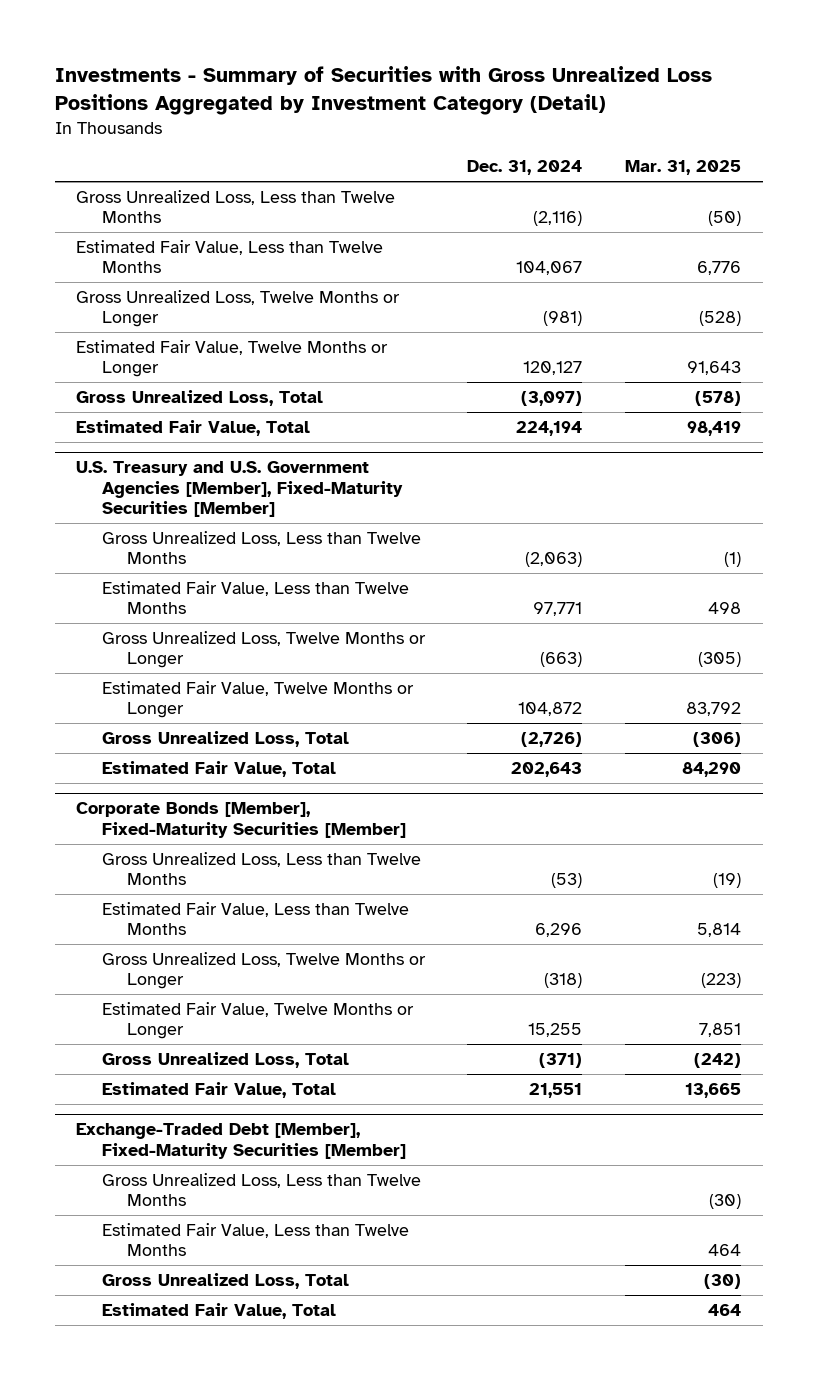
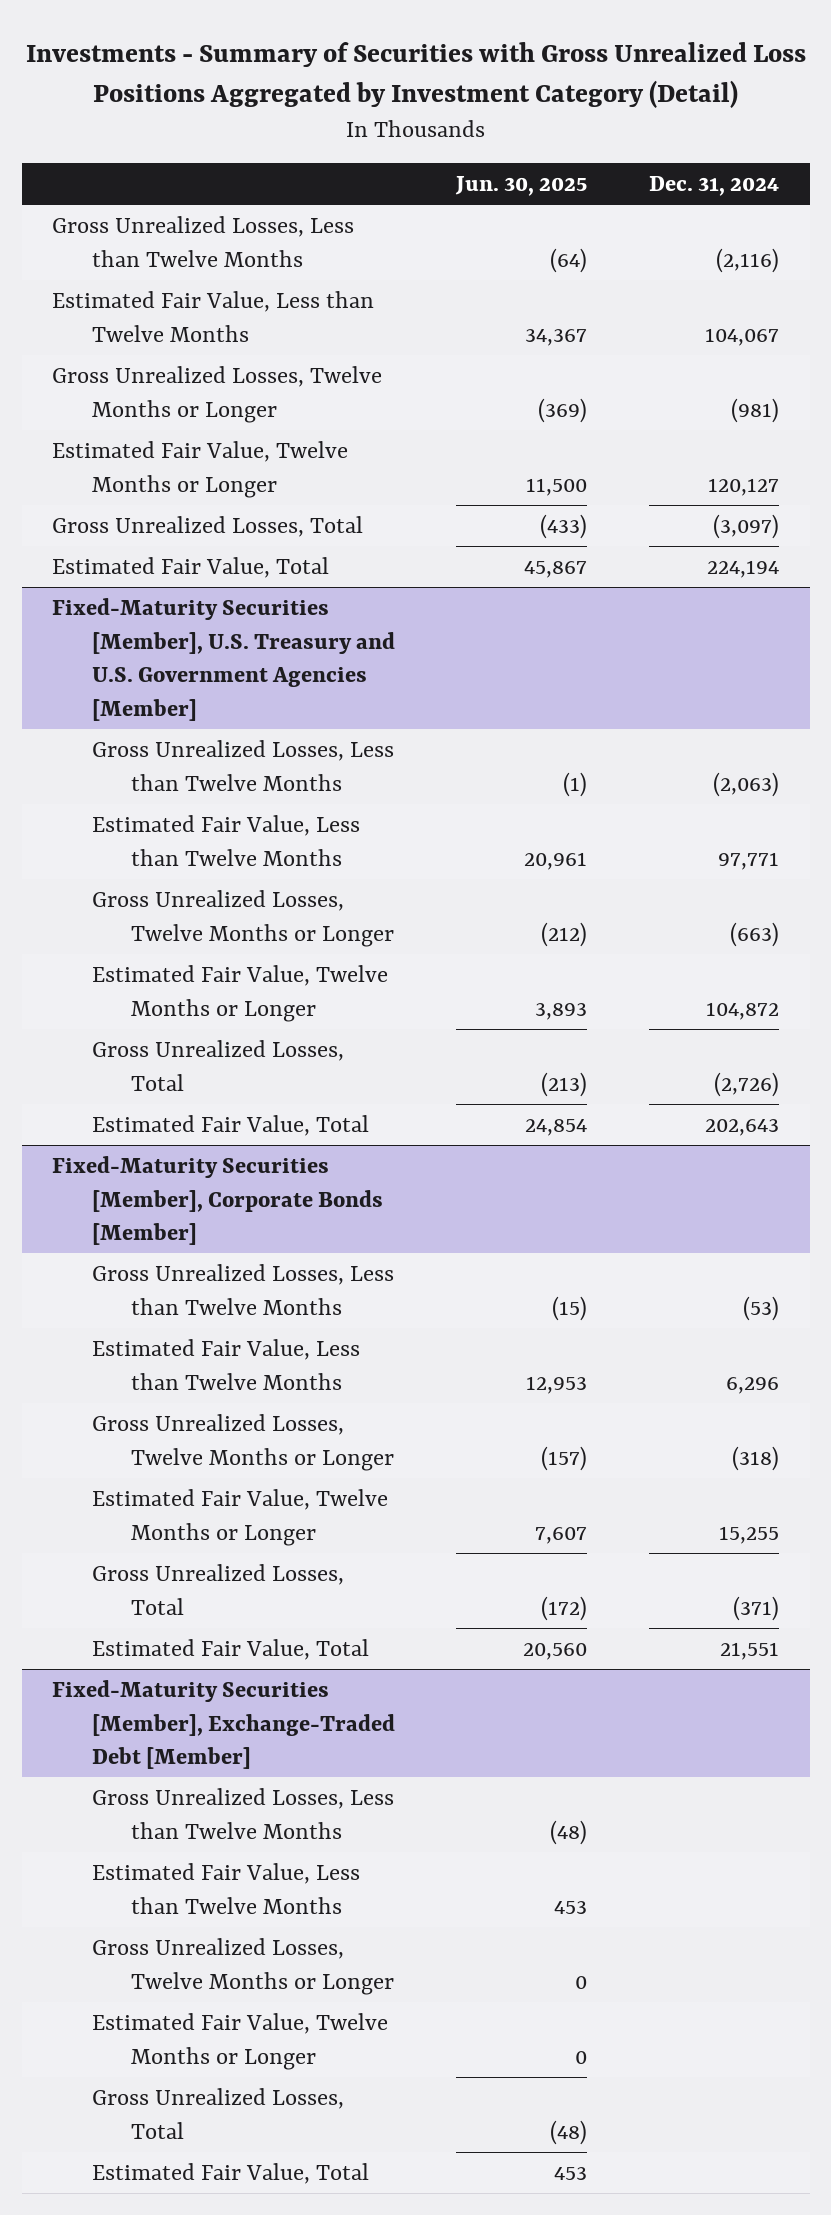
- | Dec. 31, 2024 | Mar. 31, 2025
+ | Jun. 30, 2025 | Dec. 31, 2024
- Gross Unrealized Loss, Less than Twelve Months | (2,116) | (50)
+ Gross Unrealized Losses, Less than Twelve Months | (64) | (2,116)
- Gross Unrealized Loss, Twelve Months or Longer | (981) | (528)
+ Gross Unrealized Losses, Twelve Months or Longer | (369) | (981)
- Gross Unrealized Loss, Total | (3,097) | (578)
+ Gross Unrealized Losses, Total | (433) | (3,097)
- U.S. Treasury and U.S. Government Agencies [Member], Fixed-Maturity Securities [Member]
- Gross Unrealized Loss, Less than Twelve Months | (2,063) | (1)
+ Fixed-Maturity Securities [Member], U.S. Treasury and U.S. Government Agencies [Member]
+ Gross Unrealized Losses, Less than Twelve Months | (1) | (2,063)
- Gross Unrealized Loss, Twelve Months or Longer | (663) | (305)
+ Gross Unrealized Losses, Twelve Months or Longer | (212) | (663)
- Gross Unrealized Loss, Total | (2,726) | (306)
+ Gross Unrealized Losses, Total | (213) | (2,726)
- Corporate Bonds [Member], Fixed-Maturity Securities [Member]
- Gross Unrealized Loss, Less than Twelve Months | (53) | (19)
+ Fixed-Maturity Securities [Member], Corporate Bonds [Member]
+ Gross Unrealized Losses, Less than Twelve Months | (15) | (53)
- Gross Unrealized Loss, Twelve Months or Longer | (318) | (223)
+ Gross Unrealized Losses, Twelve Months or Longer | (157) | (318)
- Gross Unrealized Loss, Total | (371) | (242)
+ Gross Unrealized Losses, Total | (172) | (371)
- Exchange-Traded Debt [Member], Fixed-Maturity Securities [Member]
- Gross Unrealized Loss, Less than Twelve Months | | (30)
+ Fixed-Maturity Securities [Member], Exchange-Traded Debt [Member]
+ Gross Unrealized Losses, Less than Twelve Months | (48) |
- Gross Unrealized Loss, Total | | (30)
+ Gross Unrealized Losses, Twelve Months or Longer | 0 |
+ Estimated Fair Value, Twelve Months or Longer | 0 |
+ Gross Unrealized Losses, Total | (48) |

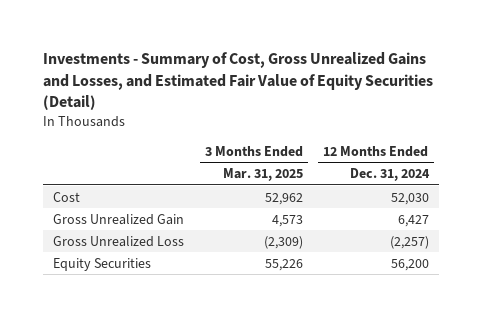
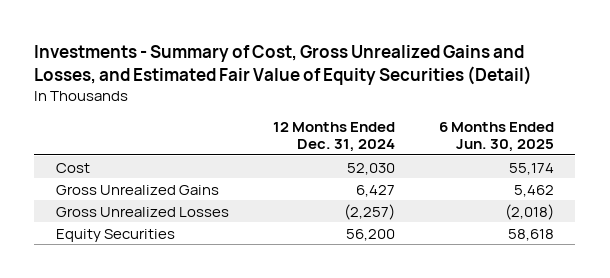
- | 3 Months Ended Mar. 31, 2025 | 12 Months Ended Dec. 31, 2024
+ | 12 Months Ended Dec. 31, 2024 | 6 Months Ended Jun. 30, 2025
- Gross Unrealized Gain | 4,573 | 6,427
- Gross Unrealized Loss | (2,309) | (2,257)
+ Gross Unrealized Gains | 6,427 | 5,462
+ Gross Unrealized Losses | (2,257) | (2,018)

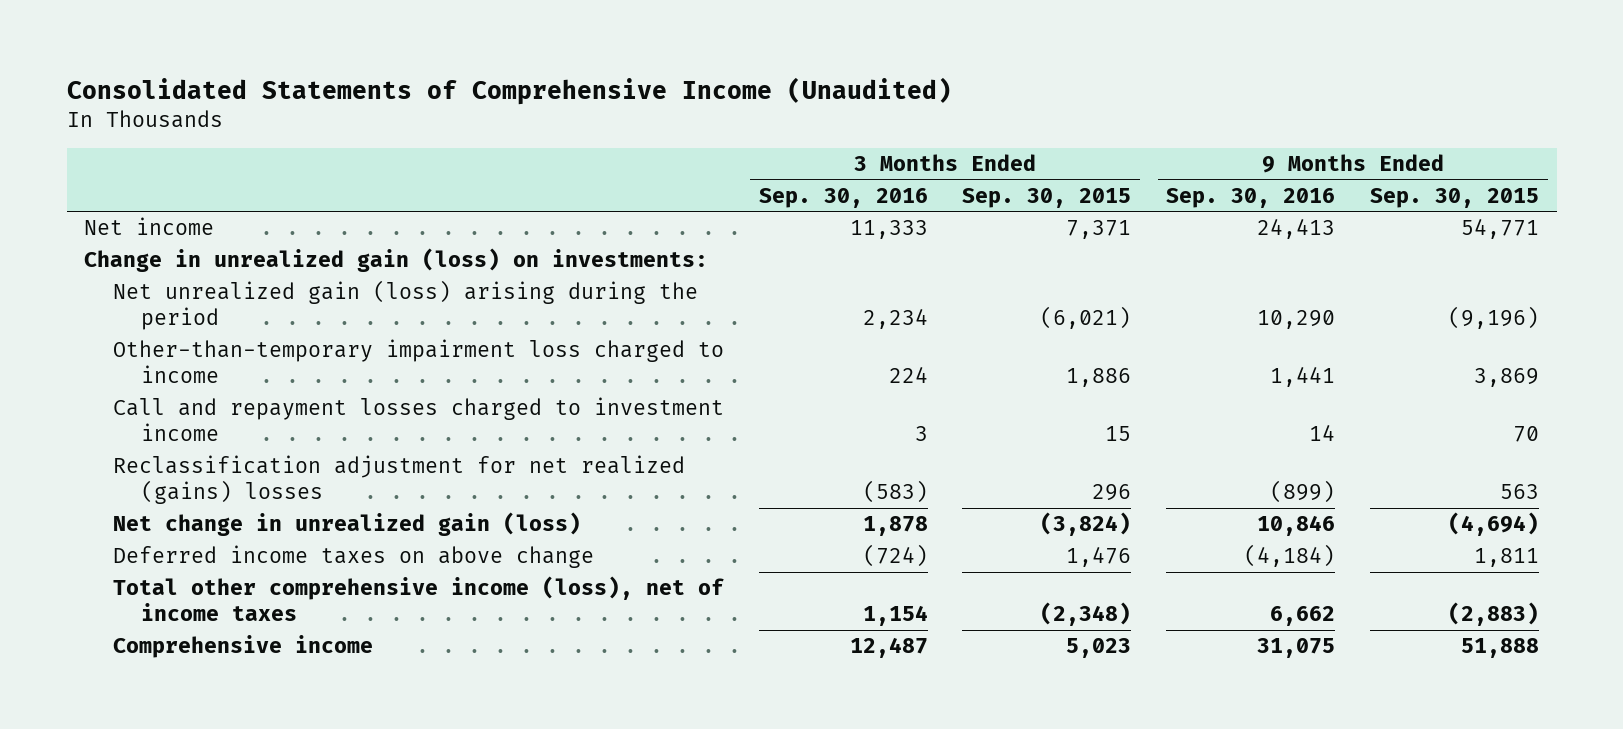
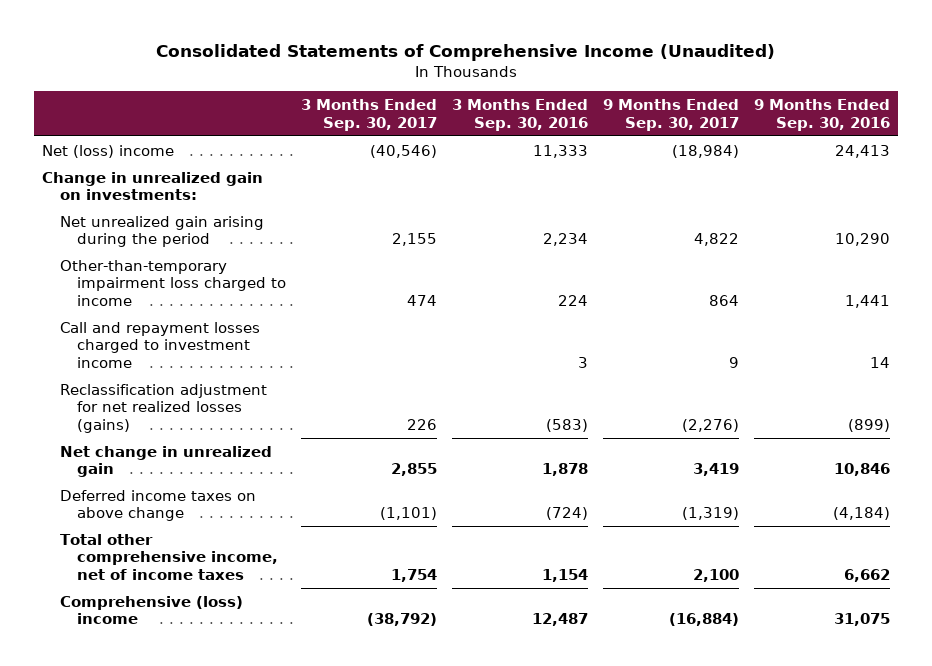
- | 3 Months Ended Sep. 30, 2016 | 3 Months Ended Sep. 30, 2015 | 9 Months Ended Sep. 30, 2016 | 9 Months Ended Sep. 30, 2015
+ | 3 Months Ended Sep. 30, 2017 | 3 Months Ended Sep. 30, 2016 | 9 Months Ended Sep. 30, 2017 | 9 Months Ended Sep. 30, 2016
- Net income | 11,333 | 7,371 | 24,413 | 54,771
- Change in unrealized gain (loss) on investments:
- Net unrealized gain (loss) arising during the period | 2,234 | (6,021) | 10,290 | (9,196)
+ Net (loss) income | (40,546) | 11,333 | (18,984) | 24,413
+ Change in unrealized gain on investments:
+ Net unrealized gain arising during the period | 2,155 | 2,234 | 4,822 | 10,290
- Reclassification adjustment for net realized (gains) losses | (583) | 296 | (899) | 563
- Net change in unrealized gain (loss) | 1,878 | (3,824) | 10,846 | (4,694)
+ Reclassification adjustment for net realized losses (gains) | 226 | (583) | (2,276) | (899)
+ Net change in unrealized gain | 2,855 | 1,878 | 3,419 | 10,846
- Total other comprehensive income (loss), net of income taxes | 1,154 | (2,348) | 6,662 | (2,883)
- Comprehensive income | 12,487 | 5,023 | 31,075 | 51,888
+ Total other comprehensive income, net of income taxes | 1,754 | 1,154 | 2,100 | 6,662
+ Comprehensive (loss) income | (38,792) | 12,487 | (16,884) | 31,075

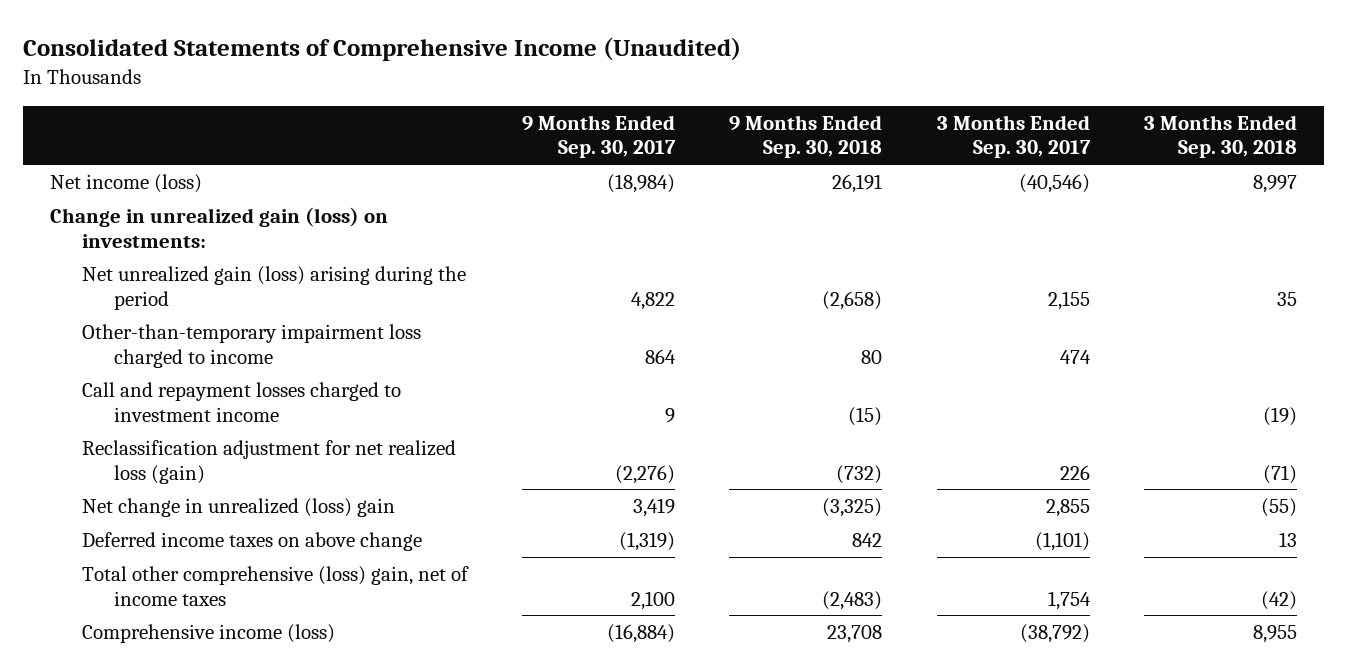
- | 3 Months Ended Sep. 30, 2017 | 3 Months Ended Sep. 30, 2016 | 9 Months Ended Sep. 30, 2017 | 9 Months Ended Sep. 30, 2016
+ | 9 Months Ended Sep. 30, 2017 | 9 Months Ended Sep. 30, 2018 | 3 Months Ended Sep. 30, 2017 | 3 Months Ended Sep. 30, 2018
- Net (loss) income | (40,546) | 11,333 | (18,984) | 24,413
- Change in unrealized gain on investments:
- Net unrealized gain arising during the period | 2,155 | 2,234 | 4,822 | 10,290
+ Net income (loss) | (18,984) | 26,191 | (40,546) | 8,997
+ Change in unrealized gain (loss) on investments:
+ Net unrealized gain (loss) arising during the period | 4,822 | (2,658) | 2,155 | 35
- Reclassification adjustment for net realized losses (gains) | 226 | (583) | (2,276) | (899)
- Net change in unrealized gain | 2,855 | 1,878 | 3,419 | 10,846
+ Reclassification adjustment for net realized loss (gain) | (2,276) | (732) | 226 | (71)
+ Net change in unrealized (loss) gain | 3,419 | (3,325) | 2,855 | (55)
- Total other comprehensive income, net of income taxes | 1,754 | 1,154 | 2,100 | 6,662
- Comprehensive (loss) income | (38,792) | 12,487 | (16,884) | 31,075
+ Total other comprehensive (loss) gain, net of income taxes | 2,100 | (2,483) | 1,754 | (42)
+ Comprehensive income (loss) | (16,884) | 23,708 | (38,792) | 8,955

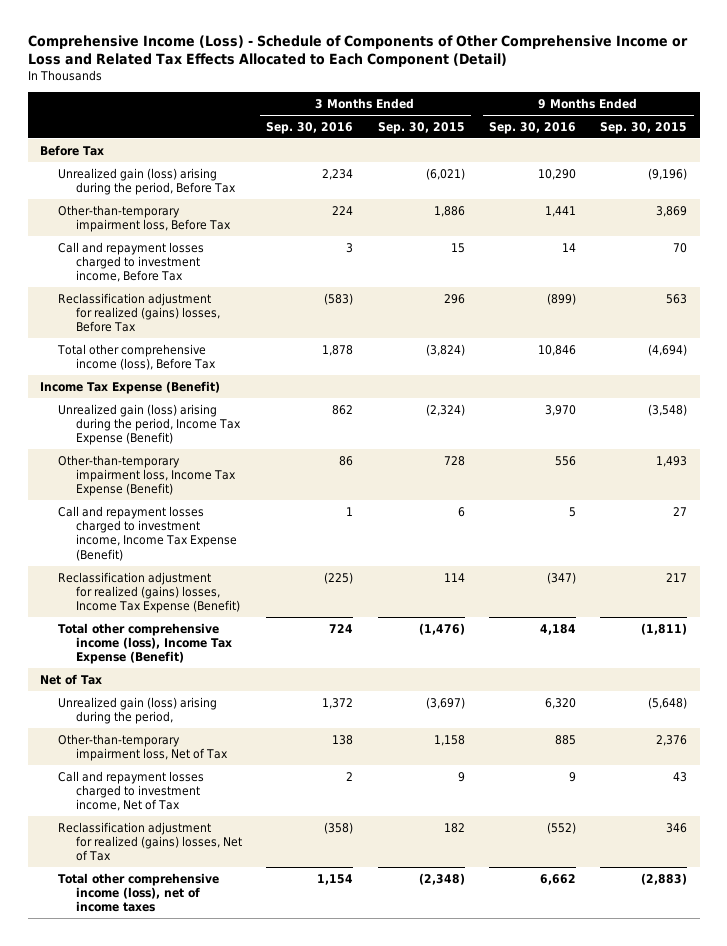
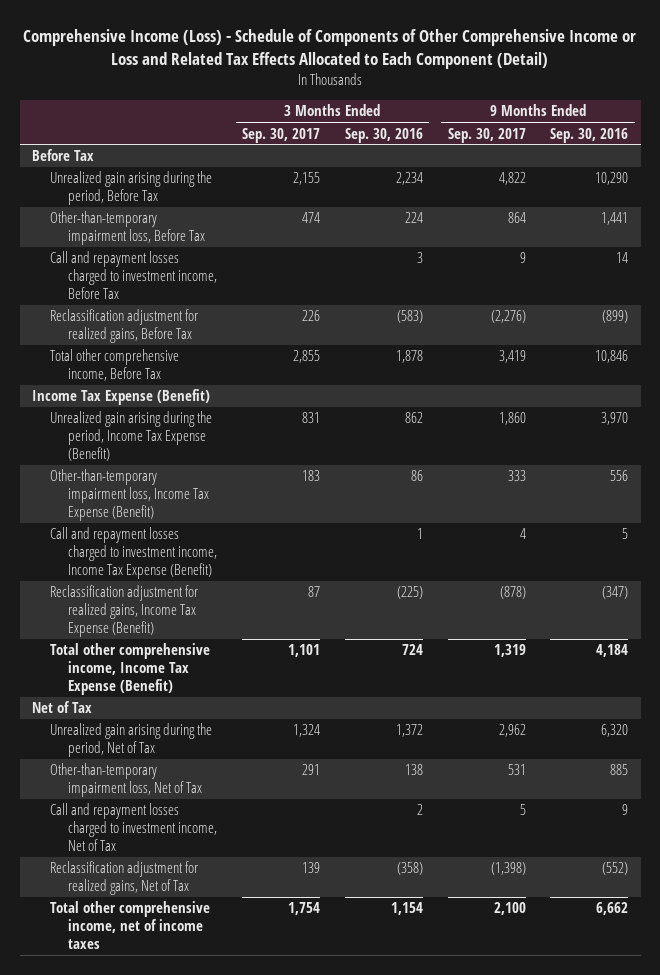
- | 3 Months Ended Sep. 30, 2016 | 3 Months Ended Sep. 30, 2015 | 9 Months Ended Sep. 30, 2016 | 9 Months Ended Sep. 30, 2015
+ | 3 Months Ended Sep. 30, 2017 | 3 Months Ended Sep. 30, 2016 | 9 Months Ended Sep. 30, 2017 | 9 Months Ended Sep. 30, 2016
- Unrealized gain (loss) arising during the period, Before Tax | 2,234 | (6,021) | 10,290 | (9,196)
+ Unrealized gain arising during the period, Before Tax | 2,155 | 2,234 | 4,822 | 10,290
- Reclassification adjustment for realized (gains) losses, Before Tax | (583) | 296 | (899) | 563
- Total other comprehensive income (loss), Before Tax | 1,878 | (3,824) | 10,846 | (4,694)
+ Reclassification adjustment for realized gains, Before Tax | 226 | (583) | (2,276) | (899)
+ Total other comprehensive income, Before Tax | 2,855 | 1,878 | 3,419 | 10,846
- Unrealized gain (loss) arising during the period, Income Tax Expense (Benefit) | 862 | (2,324) | 3,970 | (3,548)
+ Unrealized gain arising during the period, Income Tax Expense (Benefit) | 831 | 862 | 1,860 | 3,970
- Reclassification adjustment for realized (gains) losses, Income Tax Expense (Benefit) | (225) | 114 | (347) | 217
- Total other comprehensive income (loss), Income Tax Expense (Benefit) | 724 | (1,476) | 4,184 | (1,811)
+ Reclassification adjustment for realized gains, Income Tax Expense (Benefit) | 87 | (225) | (878) | (347)
+ Total other comprehensive income, Income Tax Expense (Benefit) | 1,101 | 724 | 1,319 | 4,184
- Unrealized gain (loss) arising during the period, | 1,372 | (3,697) | 6,320 | (5,648)
+ Unrealized gain arising during the period, Net of Tax | 1,324 | 1,372 | 2,962 | 6,320
- Reclassification adjustment for realized (gains) losses, Net of Tax | (358) | 182 | (552) | 346
- Total other comprehensive income (loss), net of income taxes | 1,154 | (2,348) | 6,662 | (2,883)
+ Reclassification adjustment for realized gains, Net of Tax | 139 | (358) | (1,398) | (552)
+ Total other comprehensive income, net of income taxes | 1,754 | 1,154 | 2,100 | 6,662

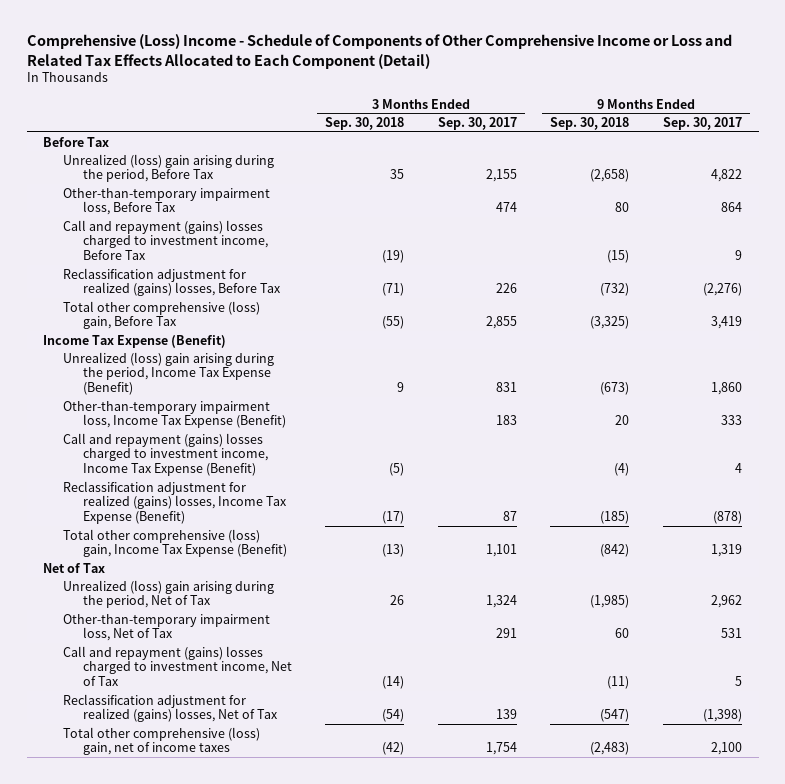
- Comprehensive Income (Loss) - Schedule of Components of Other Comprehensive Income or Loss and Related Tax Effects Allocated to Each Component (Detail)
+ Comprehensive (Loss) Income - Schedule of Components of Other Comprehensive Income or Loss and Related Tax Effects Allocated to Each Component (Detail)
- | 3 Months Ended Sep. 30, 2017 | 3 Months Ended Sep. 30, 2016 | 9 Months Ended Sep. 30, 2017 | 9 Months Ended Sep. 30, 2016
+ | 3 Months Ended Sep. 30, 2018 | 3 Months Ended Sep. 30, 2017 | 9 Months Ended Sep. 30, 2018 | 9 Months Ended Sep. 30, 2017
- Unrealized gain arising during the period, Before Tax | 2,155 | 2,234 | 4,822 | 10,290
+ Unrealized (loss) gain arising during the period, Before Tax | 35 | 2,155 | (2,658) | 4,822
- Call and repayment losses charged to investment income, Before Tax | | 3 | 9 | 14
- Reclassification adjustment for realized gains, Before Tax | 226 | (583) | (2,276) | (899)
- Total other comprehensive income, Before Tax | 2,855 | 1,878 | 3,419 | 10,846
+ Call and repayment (gains) losses charged to investment income, Before Tax | (19) | | (15) | 9
+ Reclassification adjustment for realized (gains) losses, Before Tax | (71) | 226 | (732) | (2,276)
+ Total other comprehensive (loss) gain, Before Tax | (55) | 2,855 | (3,325) | 3,419
- Unrealized gain arising during the period, Income Tax Expense (Benefit) | 831 | 862 | 1,860 | 3,970
+ Unrealized (loss) gain arising during the period, Income Tax Expense (Benefit) | 9 | 831 | (673) | 1,860
- Call and repayment losses charged to investment income, Income Tax Expense (Benefit) | | 1 | 4 | 5
- Reclassification adjustment for realized gains, Income Tax Expense (Benefit) | 87 | (225) | (878) | (347)
- Total other comprehensive income, Income Tax Expense (Benefit) | 1,101 | 724 | 1,319 | 4,184
+ Call and repayment (gains) losses charged to investment income, Income Tax Expense (Benefit) | (5) | | (4) | 4
+ Reclassification adjustment for realized (gains) losses, Income Tax Expense (Benefit) | (17) | 87 | (185) | (878)
+ Total other comprehensive (loss) gain, Income Tax Expense (Benefit) | (13) | 1,101 | (842) | 1,319
- Unrealized gain arising during the period, Net of Tax | 1,324 | 1,372 | 2,962 | 6,320
+ Unrealized (loss) gain arising during the period, Net of Tax | 26 | 1,324 | (1,985) | 2,962
- Call and repayment losses charged to investment income, Net of Tax | | 2 | 5 | 9
- Reclassification adjustment for realized gains, Net of Tax | 139 | (358) | (1,398) | (552)
- Total other comprehensive income, net of income taxes | 1,754 | 1,154 | 2,100 | 6,662
+ Call and repayment (gains) losses charged to investment income, Net of Tax | (14) | | (11) | 5
+ Reclassification adjustment for realized (gains) losses, Net of Tax | (54) | 139 | (547) | (1,398)
+ Total other comprehensive (loss) gain, net of income taxes | (42) | 1,754 | (2,483) | 2,100

